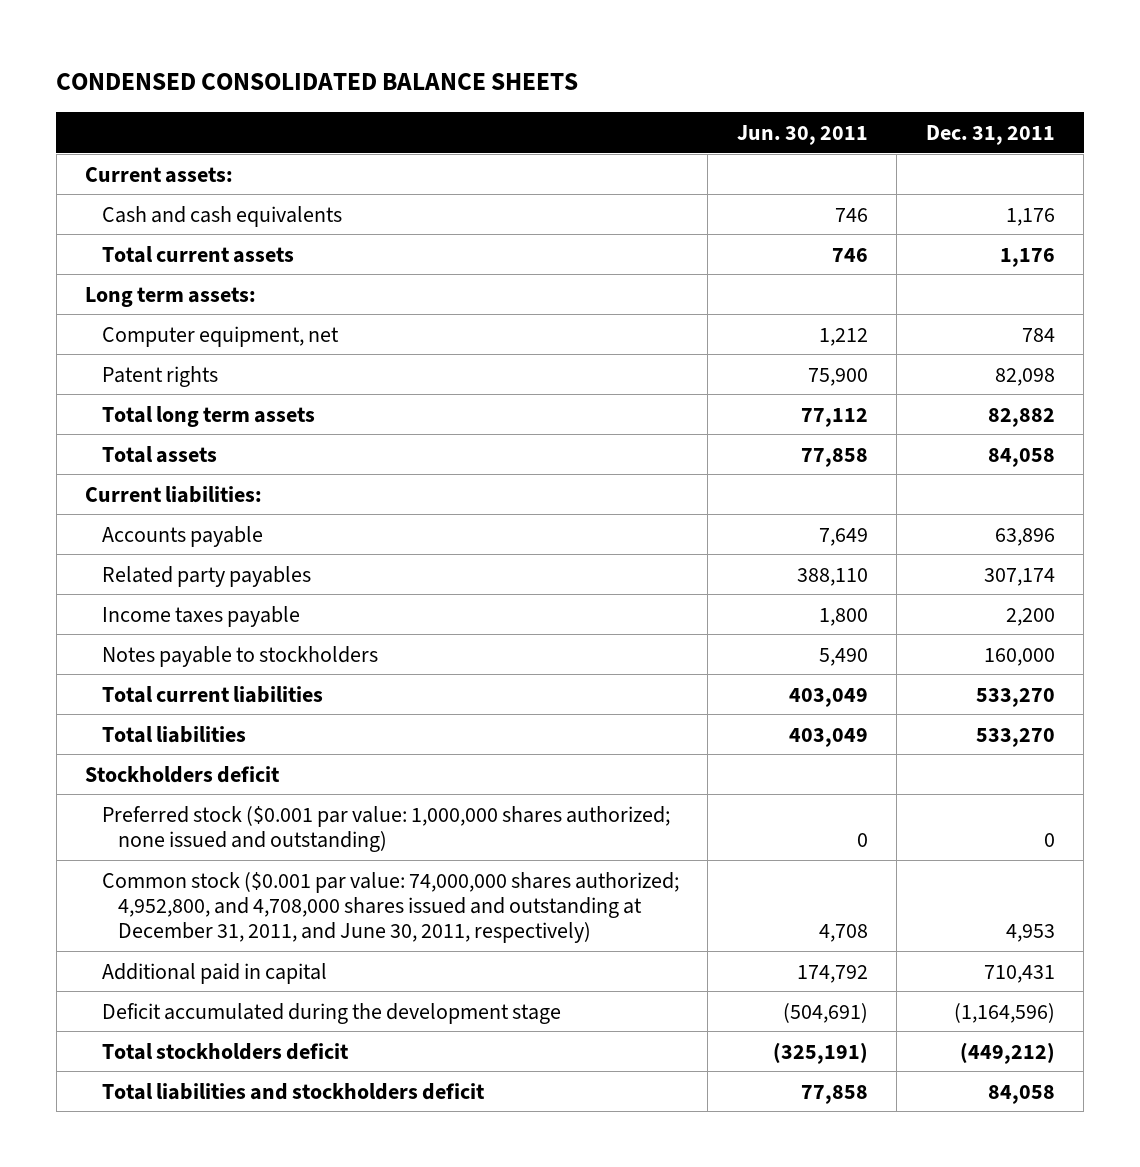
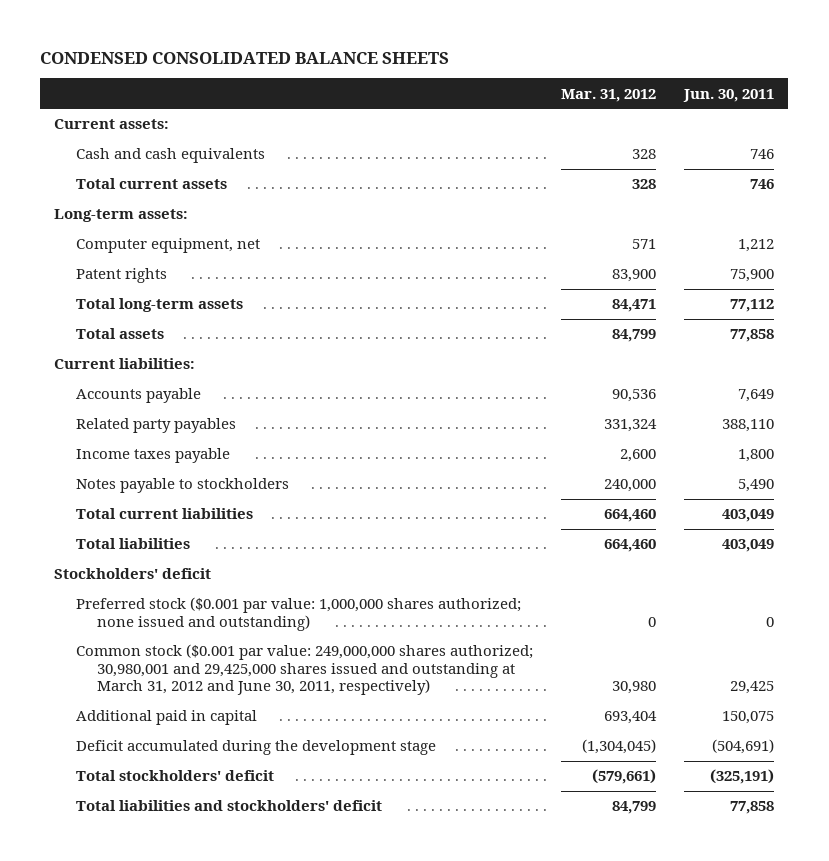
- | Jun. 30, 2011 | Dec. 31, 2011
+ | Mar. 31, 2012 | Jun. 30, 2011
- Long term assets:
+ Long-term assets:
- Total long term assets | 77,112 | 82,882
+ Total long-term assets | 84,471 | 77,112
- Stockholders deficit
+ Stockholders' deficit
- Common stock ($0.001 par value: 74,000,000 shares authorized; 4,952,800, and 4,708,000 shares issued and outstanding at December 31, 2011, and June 30, 2011, respectively) | 4,708 | 4,953
- Additional paid in capital | 174,792 | 710,431
+ Common stock ($0.001 par value: 249,000,000 shares authorized; 30,980,001 and 29,425,000 shares issued and outstanding at March 31, 2012 and June 30, 2011, respectively) | 30,980 | 29,425
+ Additional paid in capital | 693,404 | 150,075
- Total stockholders deficit | (325,191) | (449,212)
- Total liabilities and stockholders deficit | 77,858 | 84,058
+ Total stockholders' deficit | (579,661) | (325,191)
+ Total liabilities and stockholders' deficit | 84,799 | 77,858

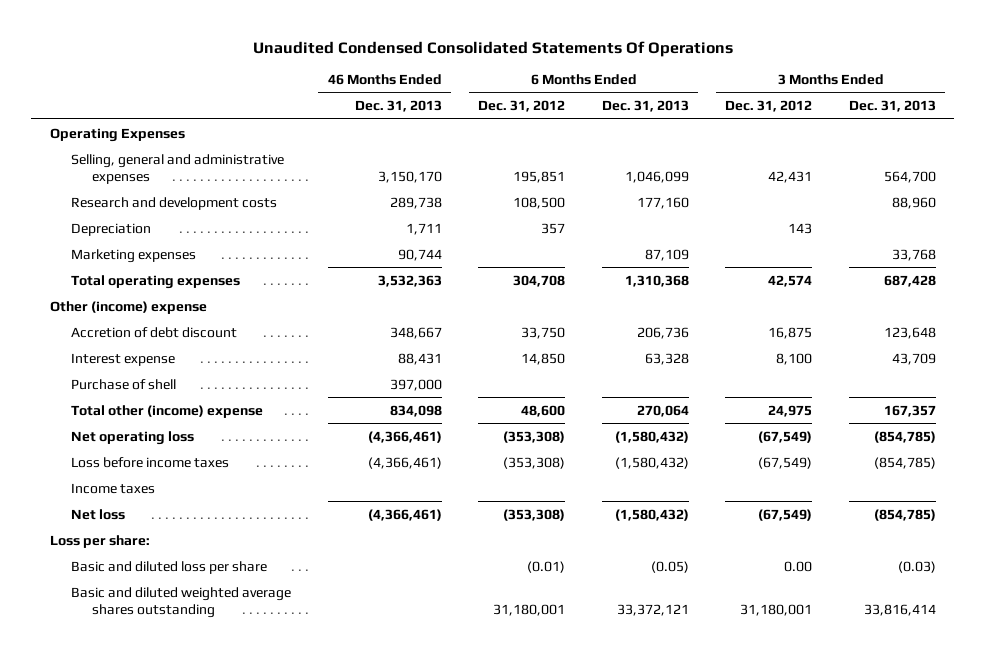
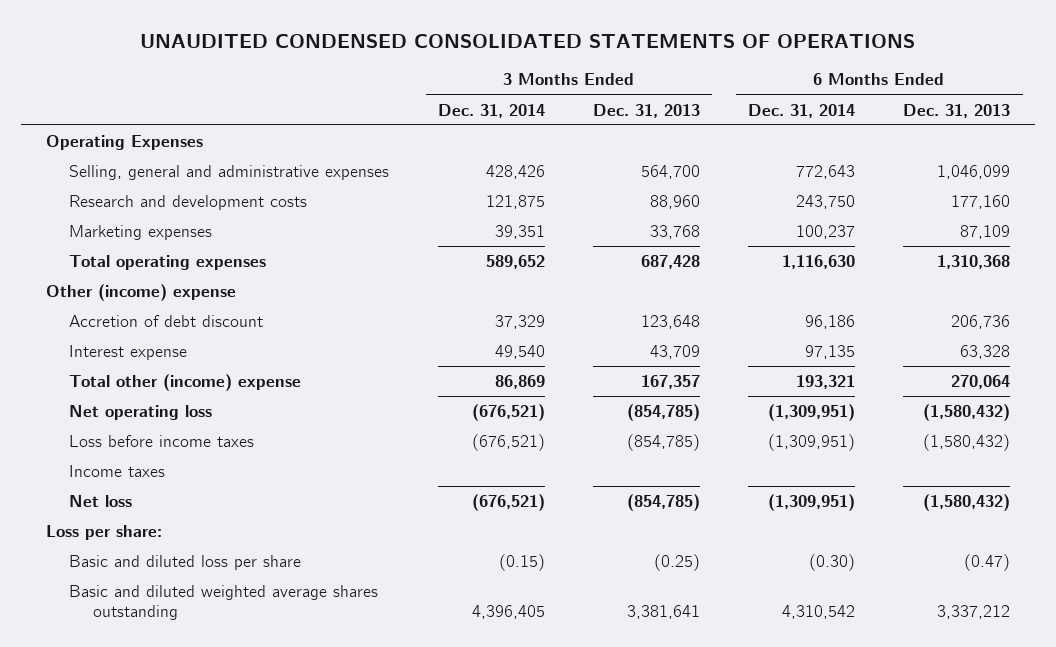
- Unaudited Condensed Consolidated Statements Of Operations
+ UNAUDITED CONDENSED CONSOLIDATED STATEMENTS OF OPERATIONS
- | 46 Months Ended Dec. 31, 2013 | 6 Months Ended Dec. 31, 2012 | 6 Months Ended Dec. 31, 2013 | 3 Months Ended Dec. 31, 2012 | 3 Months Ended Dec. 31, 2013
+ | 3 Months Ended Dec. 31, 2014 | 3 Months Ended Dec. 31, 2013 | 6 Months Ended Dec. 31, 2014 | 6 Months Ended Dec. 31, 2013
- Depreciation | 1,711 | 357 | | 143 |
- Purchase of shell | 397,000 | | | |
- Basic and diluted loss per share | | (0.01) | (0.05) | 0.00 | (0.03)
- Basic and diluted weighted average shares outstanding | | 31,180,001 | 33,372,121 | 31,180,001 | 33,816,414
+ Basic and diluted loss per share | (0.15) | (0.25) | (0.30) | (0.47)
+ Basic and diluted weighted average shares outstanding | 4,396,405 | 3,381,641 | 4,310,542 | 3,337,212

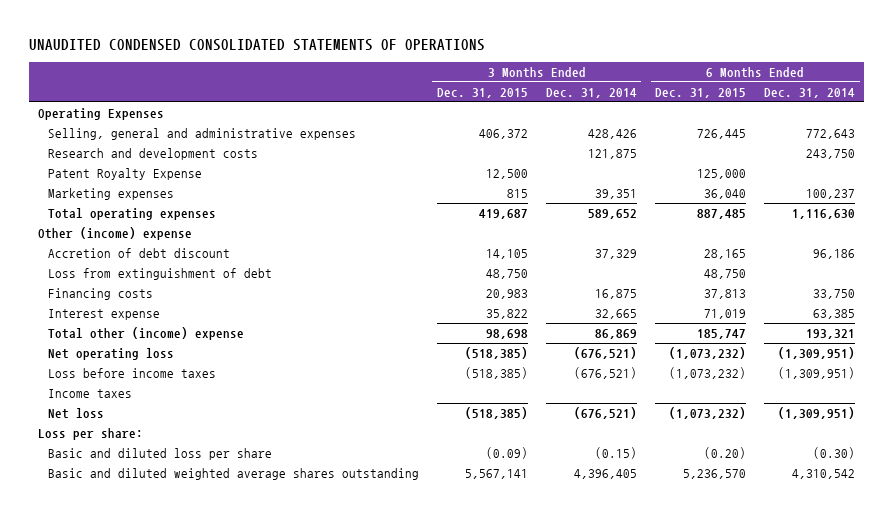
- | 3 Months Ended Dec. 31, 2014 | 3 Months Ended Dec. 31, 2013 | 6 Months Ended Dec. 31, 2014 | 6 Months Ended Dec. 31, 2013
+ | 3 Months Ended Dec. 31, 2015 | 3 Months Ended Dec. 31, 2014 | 6 Months Ended Dec. 31, 2015 | 6 Months Ended Dec. 31, 2014
+ Patent Royalty Expense | 12,500 | | 125,000 |
- Interest expense | 49,540 | 43,709 | 97,135 | 63,328
+ Loss from extinguishment of debt | 48,750 | | 48,750 |
+ Financing costs | 20,983 | 16,875 | 37,813 | 33,750
+ Interest expense | 35,822 | 32,665 | 71,019 | 63,385

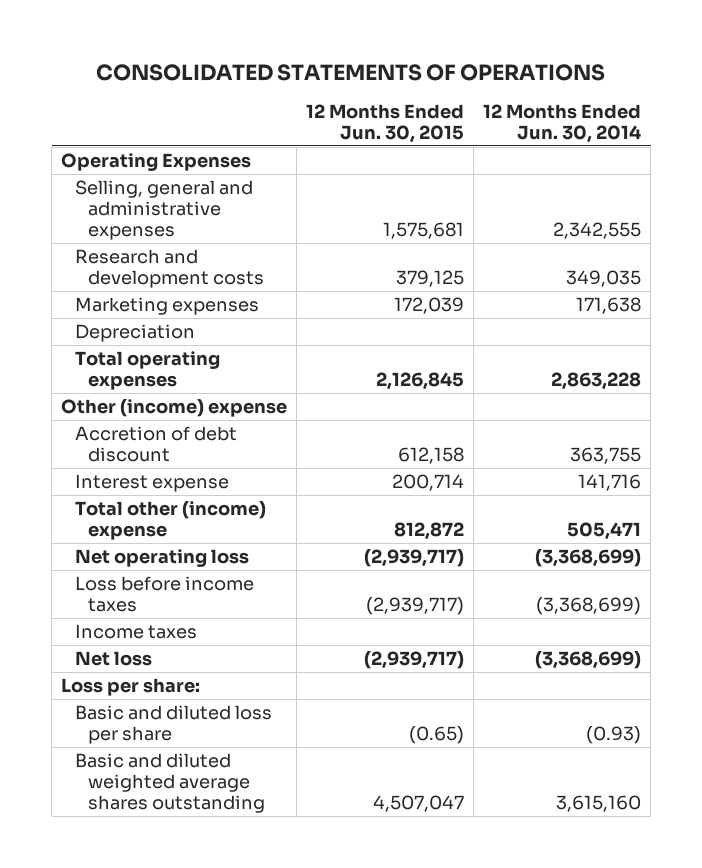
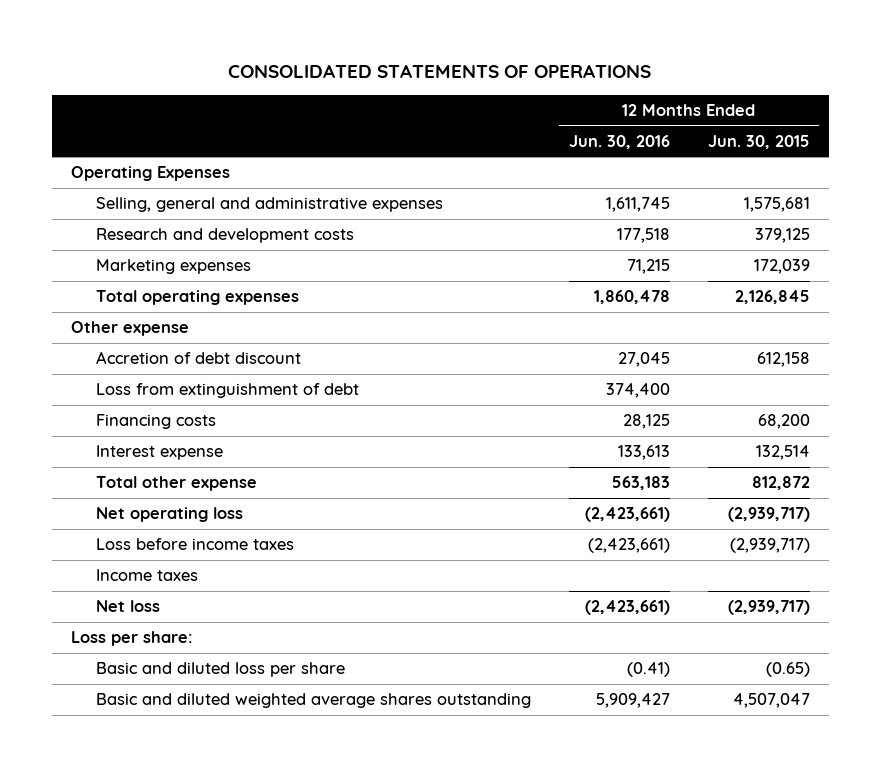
- | 12 Months Ended Jun. 30, 2015 | 12 Months Ended Jun. 30, 2014
+ | 12 Months Ended Jun. 30, 2016 | 12 Months Ended Jun. 30, 2015
- Depreciation
- Other (income) expense
+ Other expense
- Interest expense | 200,714 | 141,716
- Total other (income) expense | 812,872 | 505,471
+ Loss from extinguishment of debt | 374,400 |
+ Financing costs | 28,125 | 68,200
+ Interest expense | 133,613 | 132,514
+ Total other expense | 563,183 | 812,872

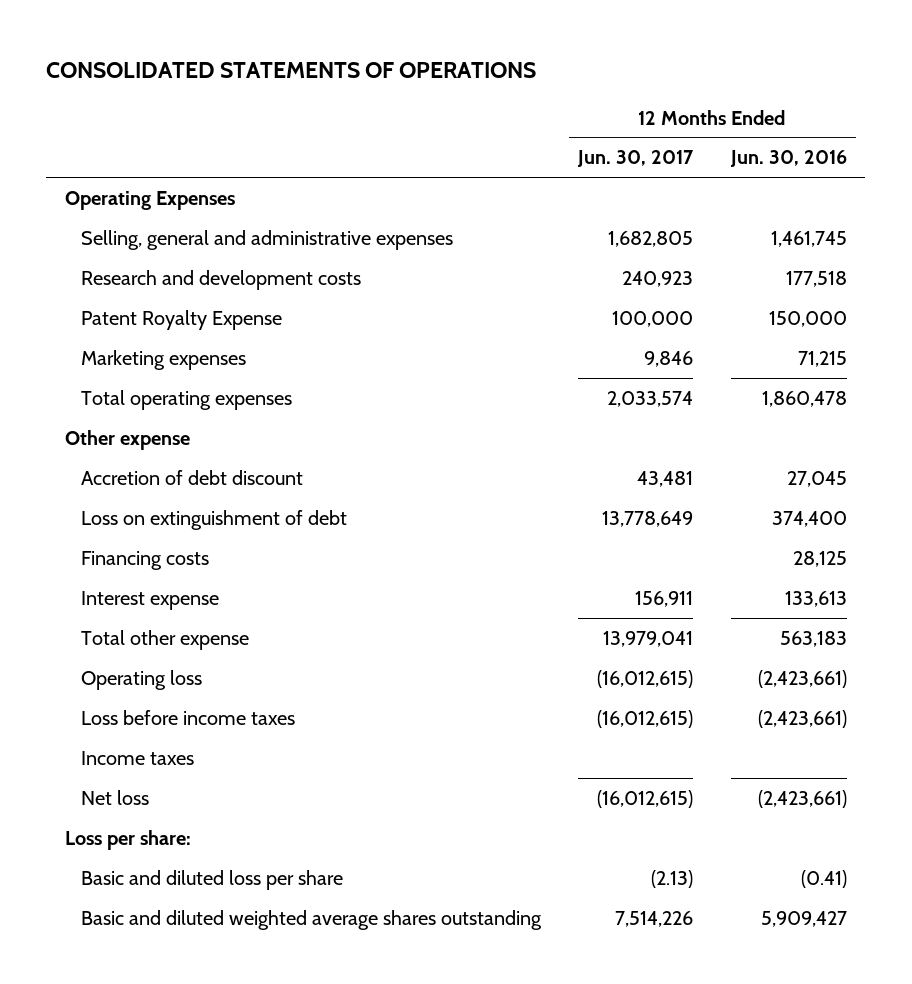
- | 12 Months Ended Jun. 30, 2016 | 12 Months Ended Jun. 30, 2015
+ | 12 Months Ended Jun. 30, 2017 | 12 Months Ended Jun. 30, 2016
- Selling, general and administrative expenses | 1,611,745 | 1,575,681
+ Selling, general and administrative expenses | 1,682,805 | 1,461,745
+ Patent Royalty Expense | 100,000 | 150,000
- Loss from extinguishment of debt | 374,400 |
+ Loss on extinguishment of debt | 13,778,649 | 374,400
- Net operating loss | (2,423,661) | (2,939,717)
+ Operating loss | (16,012,615) | (2,423,661)

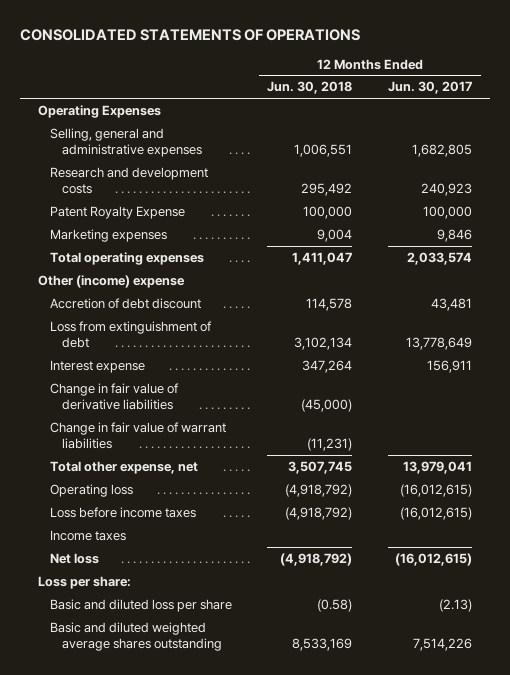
- | 12 Months Ended Jun. 30, 2017 | 12 Months Ended Jun. 30, 2016
+ | 12 Months Ended Jun. 30, 2018 | 12 Months Ended Jun. 30, 2017
- Other expense
+ Other (income) expense
- Loss on extinguishment of debt | 13,778,649 | 374,400
- Financing costs | | 28,125
+ Loss from extinguishment of debt | 3,102,134 | 13,778,649
- Total other expense | 13,979,041 | 563,183
+ Change in fair value of derivative liabilities | (45,000) |
+ Change in fair value of warrant liabilities | (11,231) |
+ Total other expense, net | 3,507,745 | 13,979,041

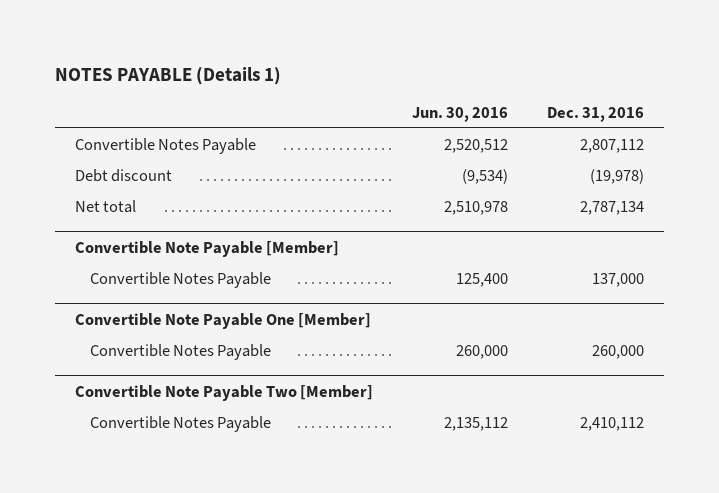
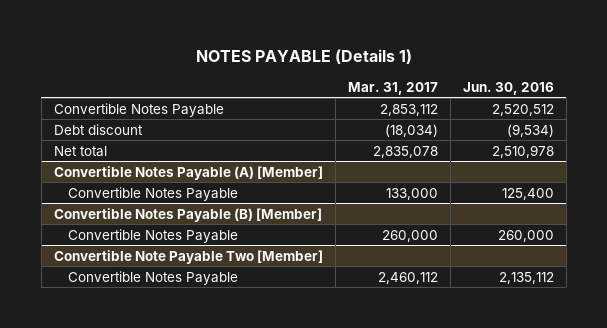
- | Jun. 30, 2016 | Dec. 31, 2016
+ | Mar. 31, 2017 | Jun. 30, 2016
- Convertible Note Payable [Member]
+ Convertible Notes Payable (A) [Member]
- Convertible Note Payable One [Member]
+ Convertible Notes Payable (B) [Member]

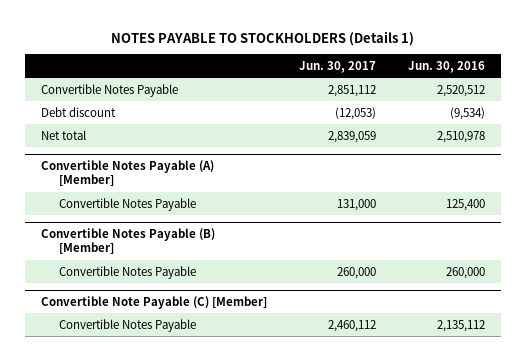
- NOTES PAYABLE (Details 1)
+ NOTES PAYABLE TO STOCKHOLDERS (Details 1)
- | Mar. 31, 2017 | Jun. 30, 2016
+ | Jun. 30, 2017 | Jun. 30, 2016
- Convertible Note Payable Two [Member]
+ Convertible Note Payable (C) [Member]

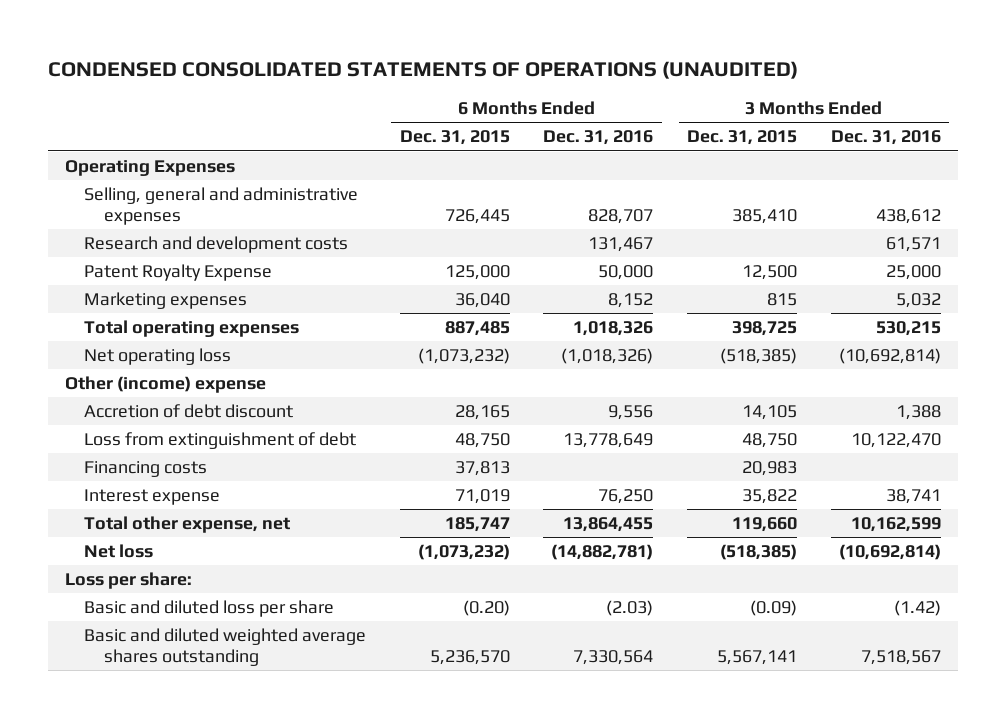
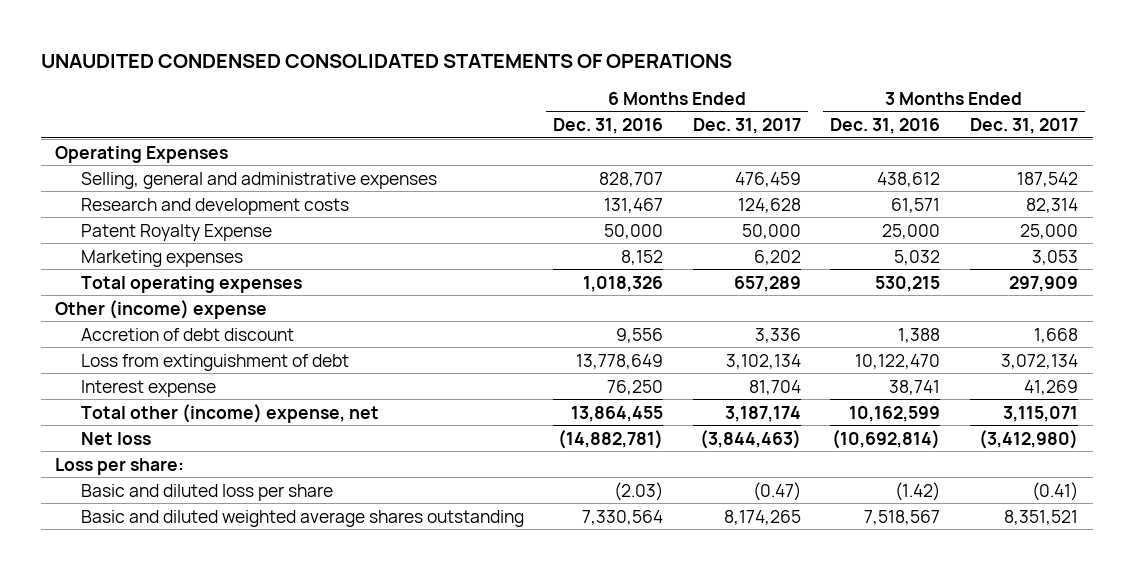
- CONDENSED CONSOLIDATED STATEMENTS OF OPERATIONS (UNAUDITED)
+ UNAUDITED CONDENSED CONSOLIDATED STATEMENTS OF OPERATIONS
- | 6 Months Ended Dec. 31, 2015 | 6 Months Ended Dec. 31, 2016 | 3 Months Ended Dec. 31, 2015 | 3 Months Ended Dec. 31, 2016
+ | 6 Months Ended Dec. 31, 2016 | 6 Months Ended Dec. 31, 2017 | 3 Months Ended Dec. 31, 2016 | 3 Months Ended Dec. 31, 2017
- Net operating loss | (1,073,232) | (1,018,326) | (518,385) | (10,692,814)
- Financing costs | 37,813 | | 20,983 |
- Total other expense, net | 185,747 | 13,864,455 | 119,660 | 10,162,599
+ Total other (income) expense, net | 13,864,455 | 3,187,174 | 10,162,599 | 3,115,071

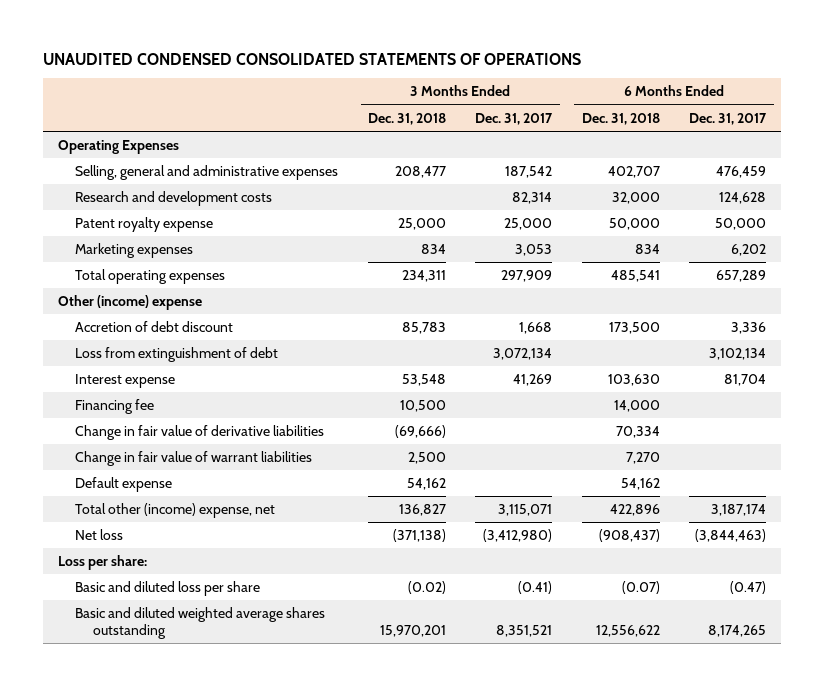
- | 6 Months Ended Dec. 31, 2016 | 6 Months Ended Dec. 31, 2017 | 3 Months Ended Dec. 31, 2016 | 3 Months Ended Dec. 31, 2017
+ | 3 Months Ended Dec. 31, 2018 | 3 Months Ended Dec. 31, 2017 | 6 Months Ended Dec. 31, 2018 | 6 Months Ended Dec. 31, 2017
- Patent Royalty Expense | 50,000 | 50,000 | 25,000 | 25,000
+ Patent royalty expense | 25,000 | 25,000 | 50,000 | 50,000
+ Financing fee | 10,500 | | 14,000 |
+ Change in fair value of derivative liabilities | (69,666) | | 70,334 |
+ Change in fair value of warrant liabilities | 2,500 | | 7,270 |
+ Default expense | 54,162 | | 54,162 |

